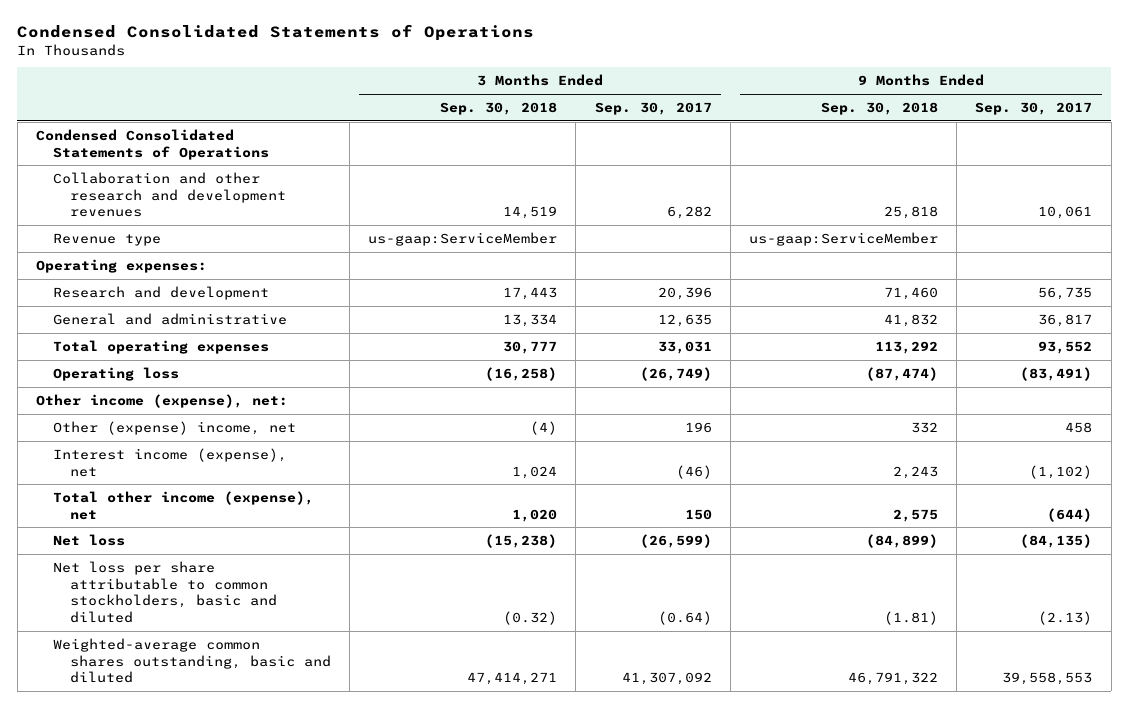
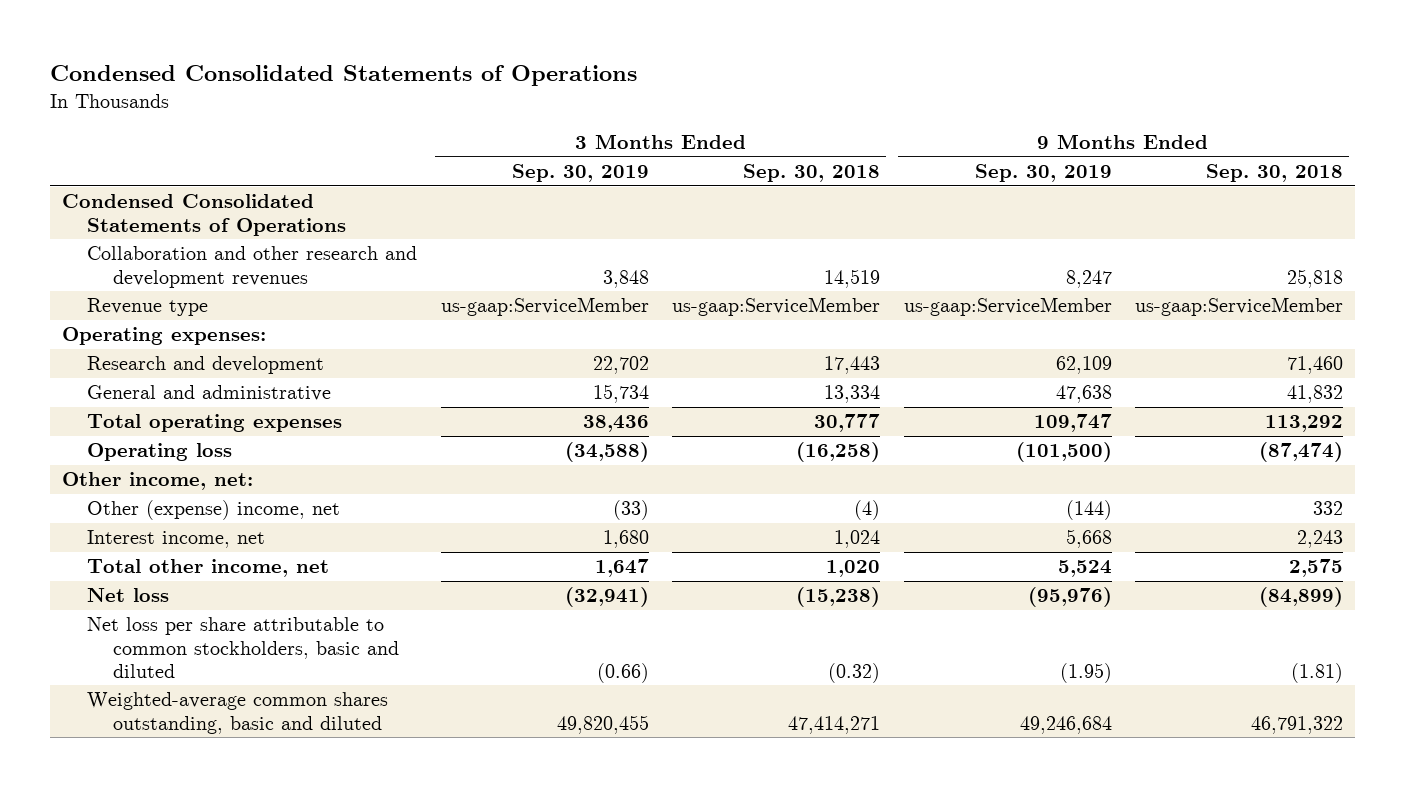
- | 3 Months Ended Sep. 30, 2018 | 3 Months Ended Sep. 30, 2017 | 9 Months Ended Sep. 30, 2018 | 9 Months Ended Sep. 30, 2017
+ | 3 Months Ended Sep. 30, 2019 | 3 Months Ended Sep. 30, 2018 | 9 Months Ended Sep. 30, 2019 | 9 Months Ended Sep. 30, 2018
- Other income (expense), net:
+ Other income, net:
- Interest income (expense), net | 1,024 | (46) | 2,243 | (1,102)
- Total other income (expense), net | 1,020 | 150 | 2,575 | (644)
+ Interest income, net | 1,680 | 1,024 | 5,668 | 2,243
+ Total other income, net | 1,647 | 1,020 | 5,524 | 2,575

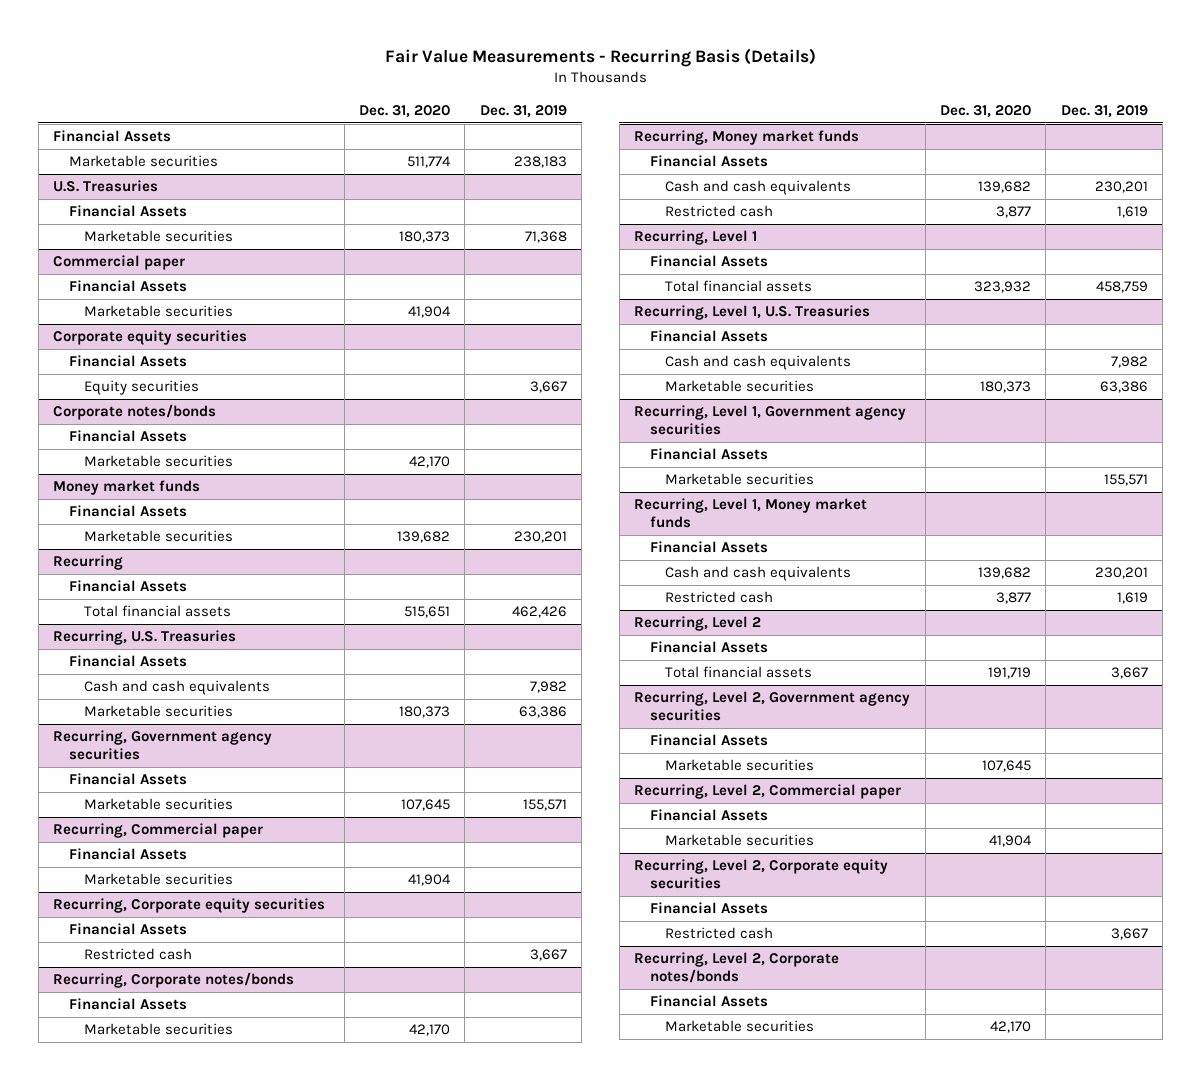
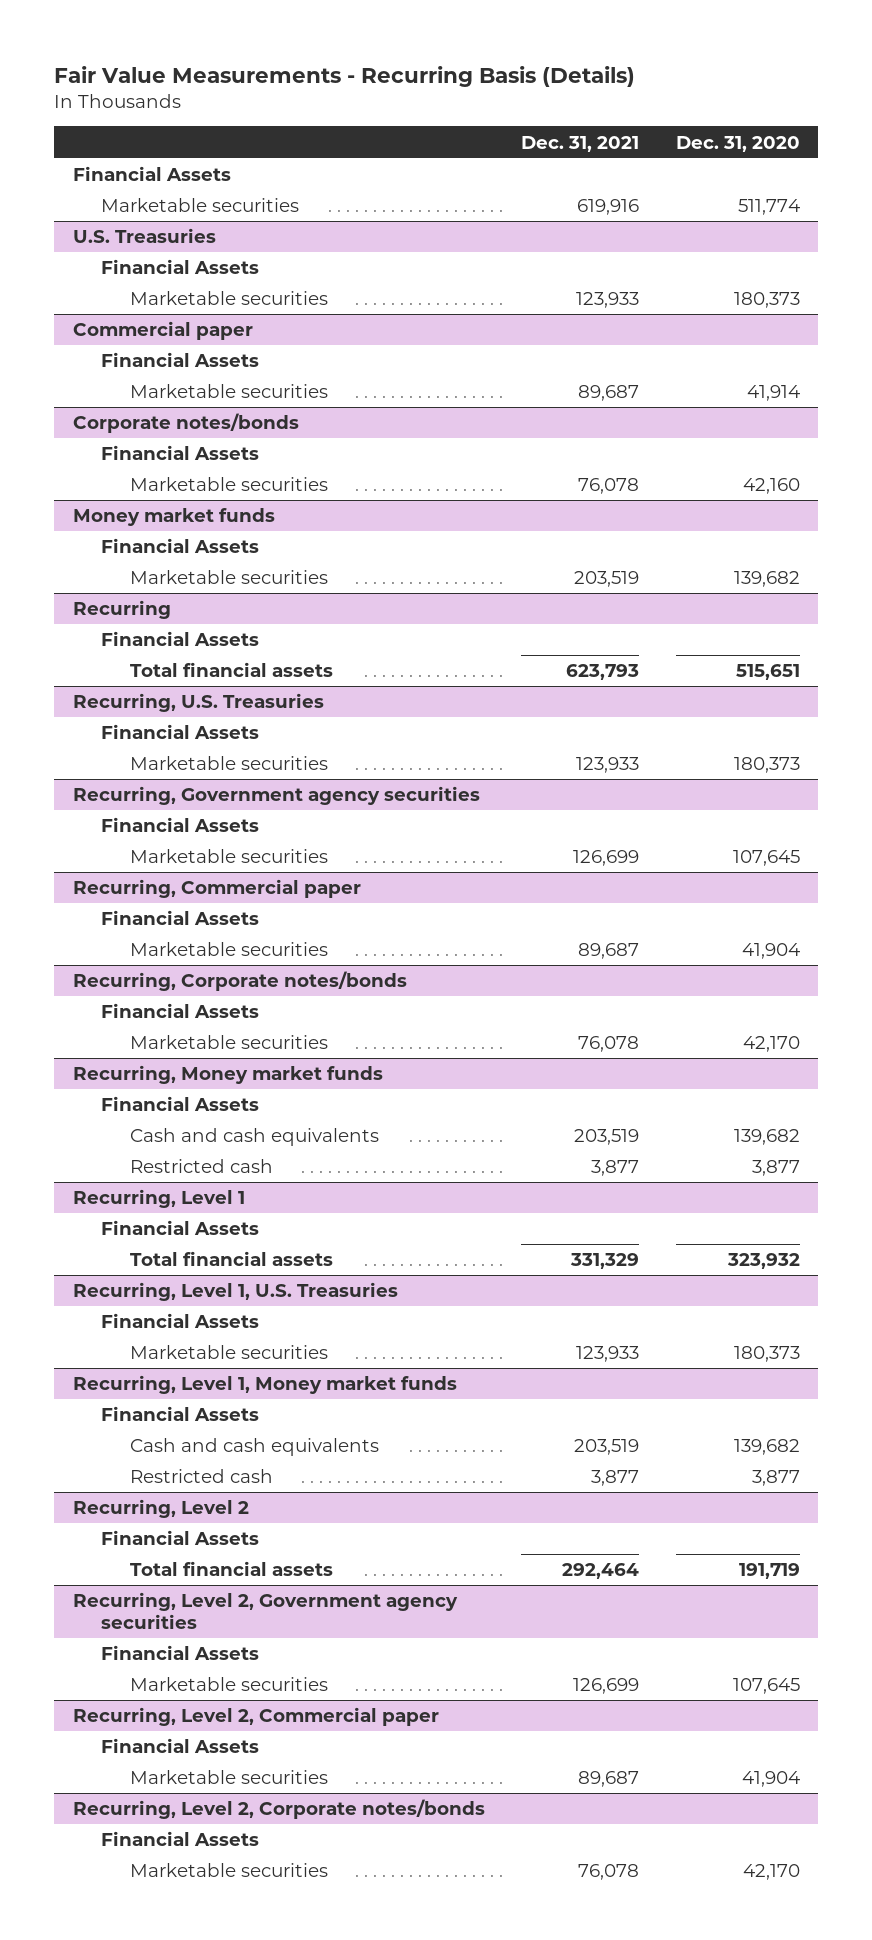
- | Dec. 31, 2020 | Dec. 31, 2019
+ | Dec. 31, 2021 | Dec. 31, 2020
@ Commercial paper
- Marketable securities | 41,904 |
- Corporate equity securities
- Financial Assets
- Equity securities | | 3,667
@ Commercial paper
+ Marketable securities | 89,687 | 41,914
@ Corporate notes/bonds
- Marketable securities | 42,170 |
+ Marketable securities | 76,078 | 42,160
@ Recurring, U.S. Treasuries
- Cash and cash equivalents | | 7,982
- Recurring, Corporate equity securities
- Financial Assets
- Restricted cash | | 3,667
@ Recurring, Level 1, U.S. Treasuries
- Cash and cash equivalents | | 7,982
- Recurring, Level 1, Government agency securities
- Financial Assets
- Marketable securities | | 155,571
- Recurring, Level 2, Corporate equity securities
- Financial Assets
- Restricted cash | | 3,667

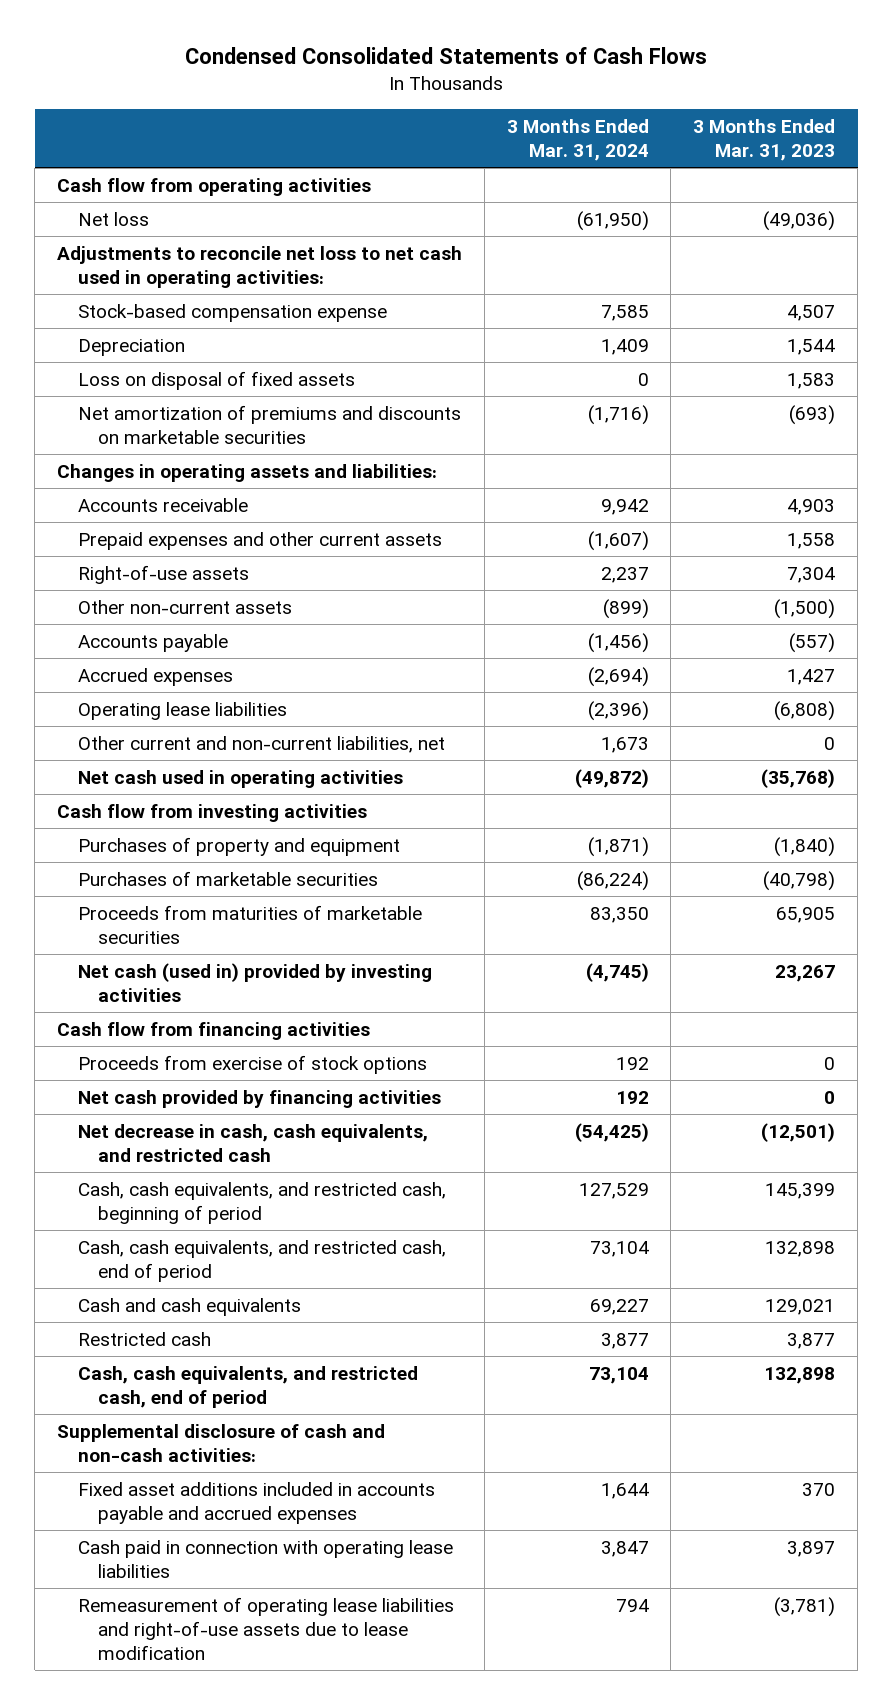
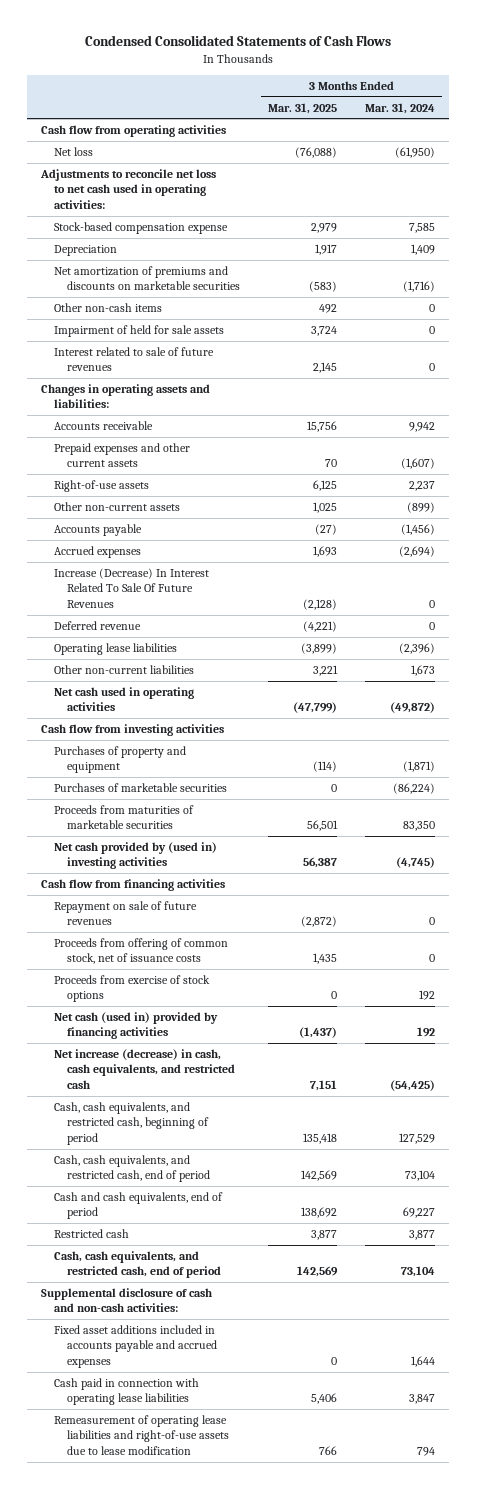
- | 3 Months Ended Mar. 31, 2024 | 3 Months Ended Mar. 31, 2023
+ | 3 Months Ended Mar. 31, 2025 | 3 Months Ended Mar. 31, 2024
- Loss on disposal of fixed assets | 0 | 1,583
+ Other non-cash items | 492 | 0
+ Impairment of held for sale assets | 3,724 | 0
+ Interest related to sale of future revenues | 2,145 | 0
+ Increase (Decrease) In Interest Related To Sale Of Future Revenues | (2,128) | 0
+ Deferred revenue | (4,221) | 0
- Other current and non-current liabilities, net | 1,673 | 0
+ Other non-current liabilities | 3,221 | 1,673
- Net cash (used in) provided by investing activities | (4,745) | 23,267
+ Net cash provided by (used in) investing activities | 56,387 | (4,745)
+ Repayment on sale of future revenues | (2,872) | 0
+ Proceeds from offering of common stock, net of issuance costs | 1,435 | 0
- Net cash provided by financing activities | 192 | 0
- Net decrease in cash, cash equivalents, and restricted cash | (54,425) | (12,501)
+ Net cash (used in) provided by financing activities | (1,437) | 192
+ Net increase (decrease) in cash, cash equivalents, and restricted cash | 7,151 | (54,425)
- Cash and cash equivalents | 69,227 | 129,021
+ Cash and cash equivalents, end of period | 138,692 | 69,227

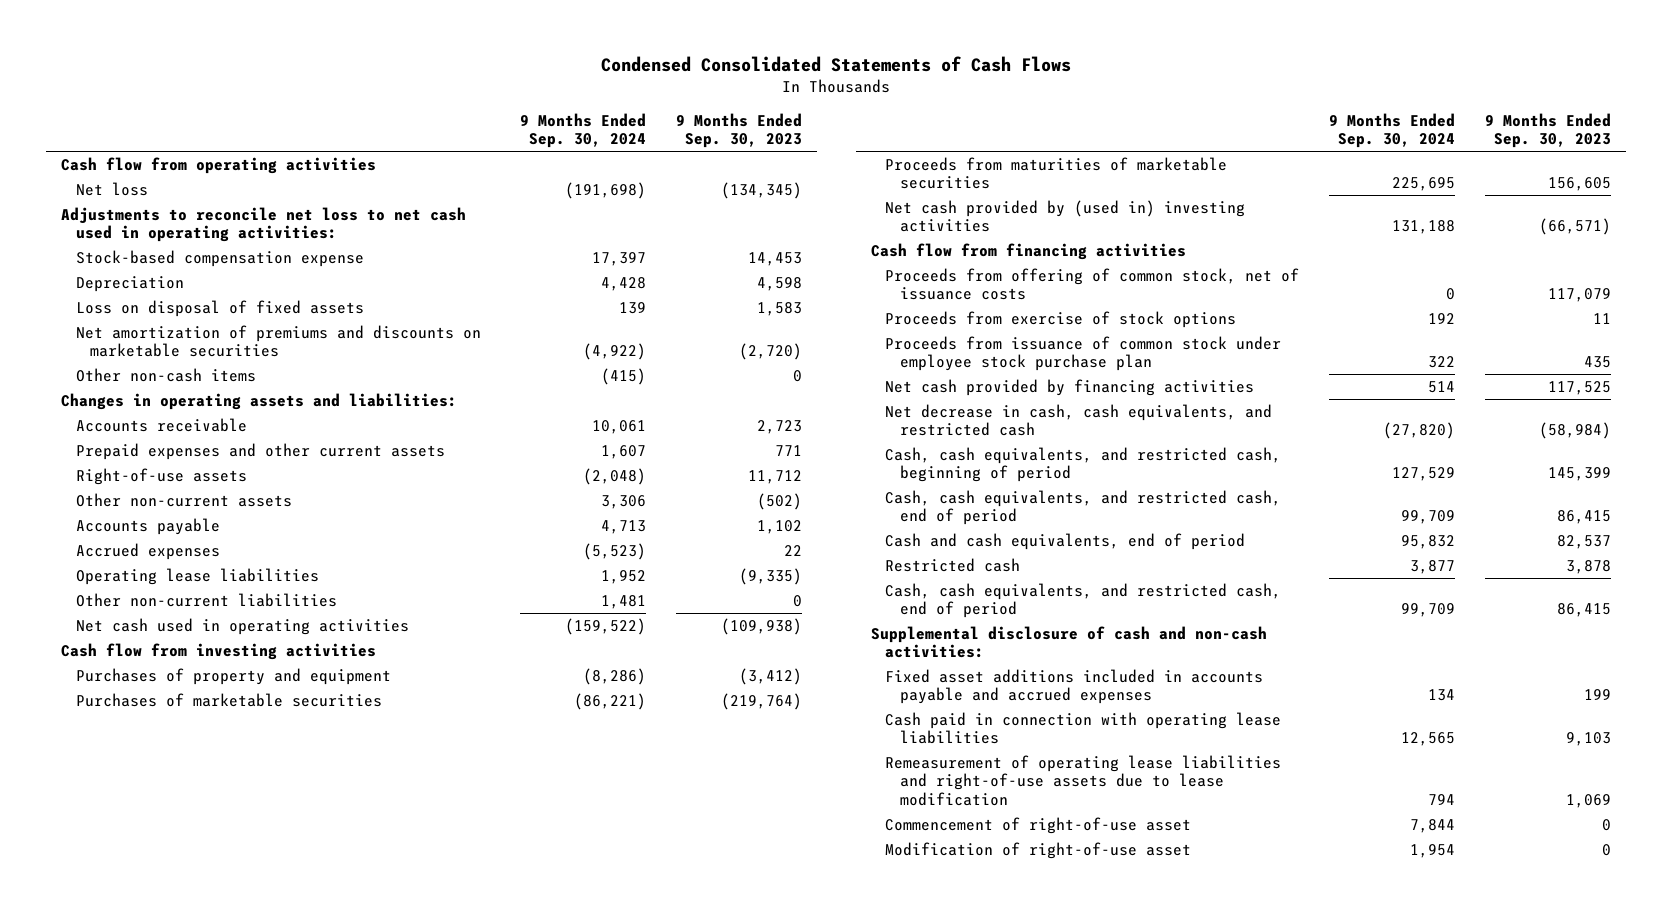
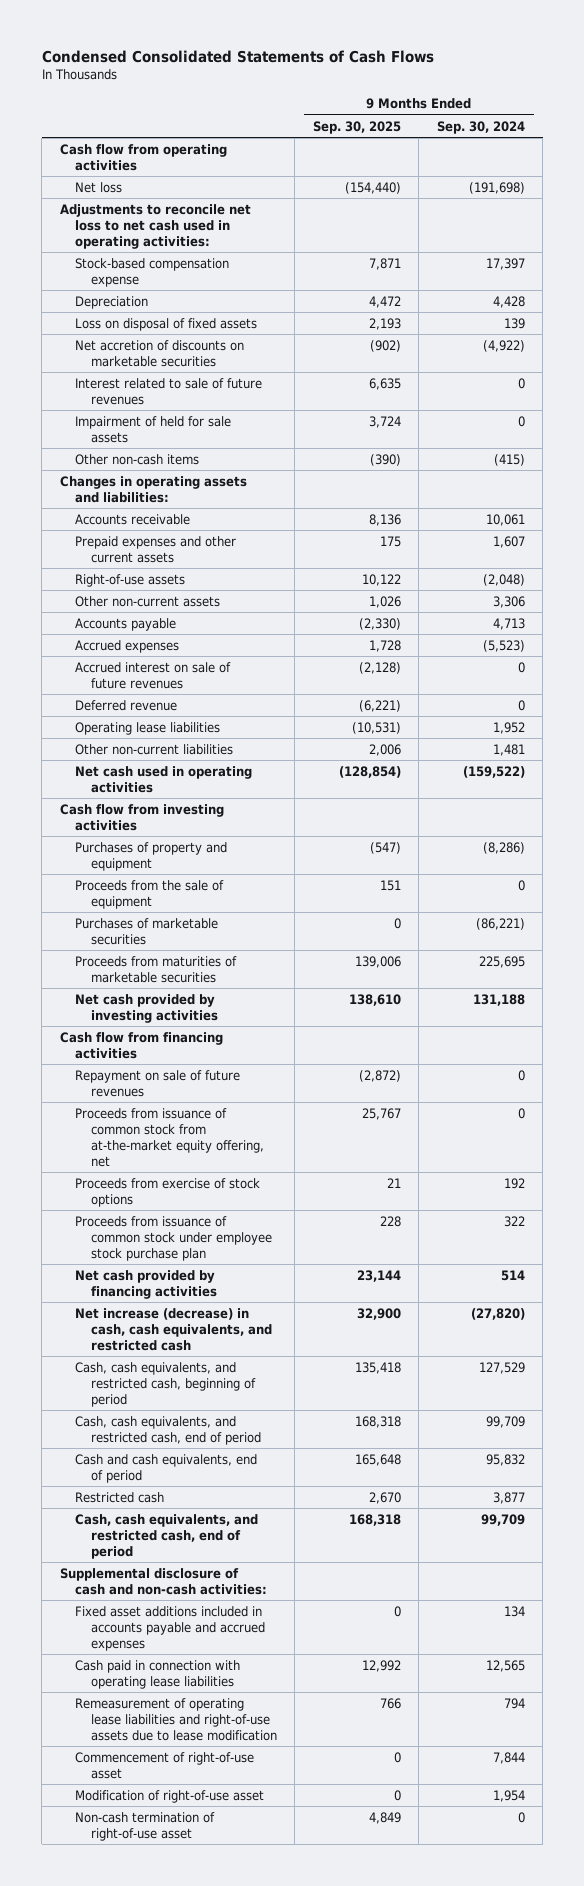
- | 9 Months Ended Sep. 30, 2024 | 9 Months Ended Sep. 30, 2023
+ | 9 Months Ended Sep. 30, 2025 | 9 Months Ended Sep. 30, 2024
- Net amortization of premiums and discounts on marketable securities | (4,922) | (2,720)
+ Net accretion of discounts on marketable securities | (902) | (4,922)
+ Interest related to sale of future revenues | 6,635 | 0
+ Impairment of held for sale assets | 3,724 | 0
+ Accrued interest on sale of future revenues | (2,128) | 0
+ Deferred revenue | (6,221) | 0
+ Proceeds from the sale of equipment | 151 | 0
- Net cash provided by (used in) investing activities | 131,188 | (66,571)
+ Net cash provided by investing activities | 138,610 | 131,188
- Proceeds from offering of common stock, net of issuance costs | 0 | 117,079
+ Repayment on sale of future revenues | (2,872) | 0
+ Proceeds from issuance of common stock from at-the-market equity offering, net | 25,767 | 0
- Net decrease in cash, cash equivalents, and restricted cash | (27,820) | (58,984)
+ Net increase (decrease) in cash, cash equivalents, and restricted cash | 32,900 | (27,820)
+ Non-cash termination of right-of-use asset | 4,849 | 0

